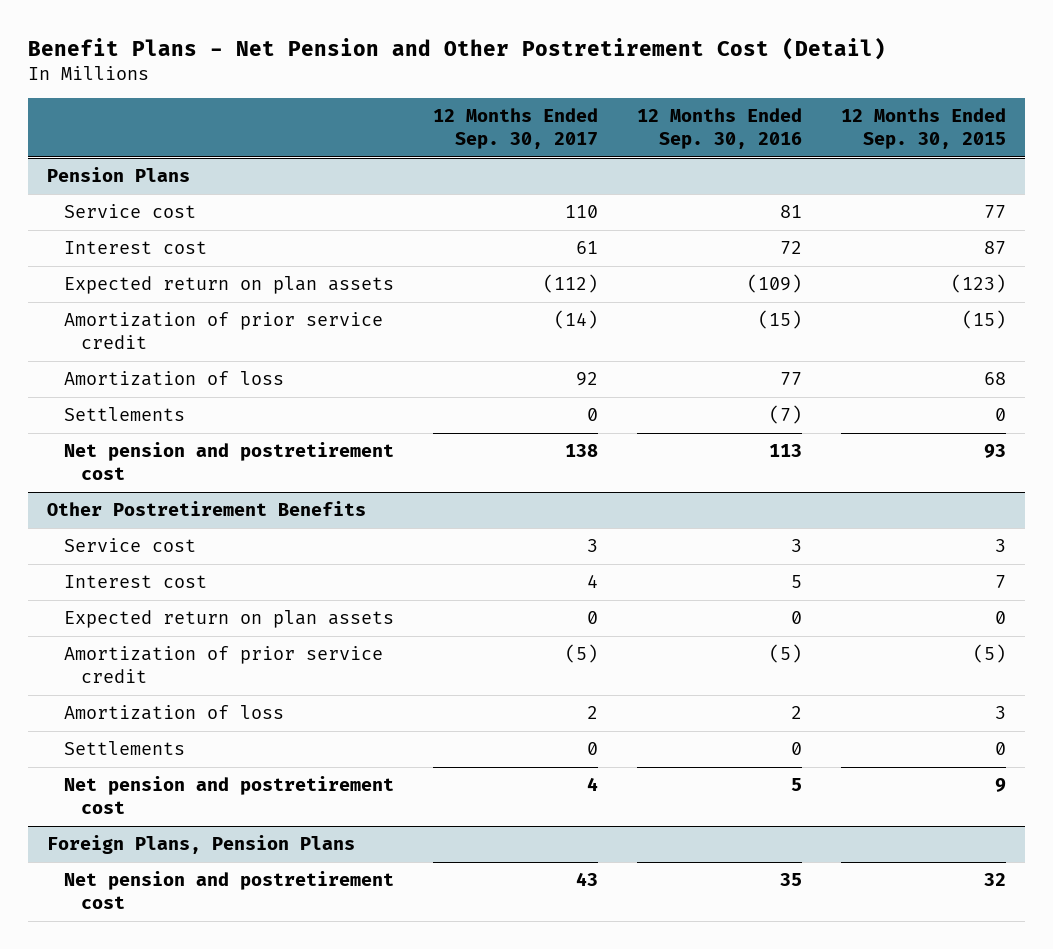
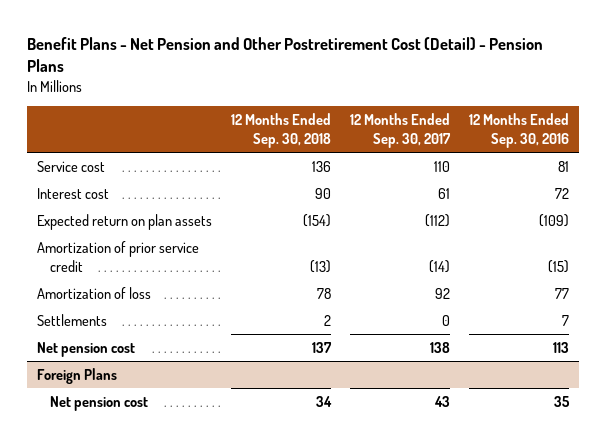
- Benefit Plans - Net Pension and Other Postretirement Cost (Detail)
+ Benefit Plans - Net Pension and Other Postretirement Cost (Detail) - Pension Plans
- | 12 Months Ended Sep. 30, 2017 | 12 Months Ended Sep. 30, 2016 | 12 Months Ended Sep. 30, 2015
+ | 12 Months Ended Sep. 30, 2018 | 12 Months Ended Sep. 30, 2017 | 12 Months Ended Sep. 30, 2016
- Pension Plans
- Settlements | 0 | (7) | 0
- Net pension and postretirement cost | 138 | 113 | 93
- Other Postretirement Benefits
- Service cost | 3 | 3 | 3
- Interest cost | 4 | 5 | 7
- Expected return on plan assets | 0 | 0 | 0
- Amortization of prior service credit | (5) | (5) | (5)
- Amortization of loss | 2 | 2 | 3
- Settlements | 0 | 0 | 0
- Net pension and postretirement cost | 4 | 5 | 9
- Foreign Plans, Pension Plans
- Net pension and postretirement cost | 43 | 35 | 32
+ Settlements | 2 | 0 | 7
+ Net pension cost | 137 | 138 | 113
+ Foreign Plans
+ Net pension cost | 34 | 43 | 35

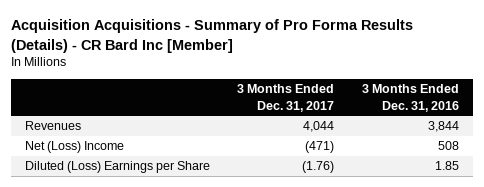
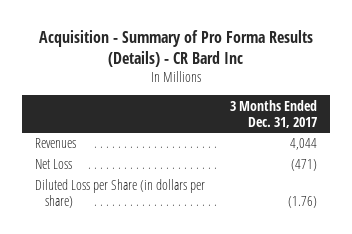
- Acquisition Acquisitions - Summary of Pro Forma Results (Details) - CR Bard Inc [Member]
+ Acquisition - Summary of Pro Forma Results (Details) - CR Bard Inc
- | 3 Months Ended Dec. 31, 2017 | 3 Months Ended Dec. 31, 2016
+ | 3 Months Ended Dec. 31, 2017
- Net (Loss) Income | (471) | 508
- Diluted (Loss) Earnings per Share | (1.76) | 1.85
+ Net Loss | (471)
+ Diluted Loss per Share (in dollars per share) | (1.76)

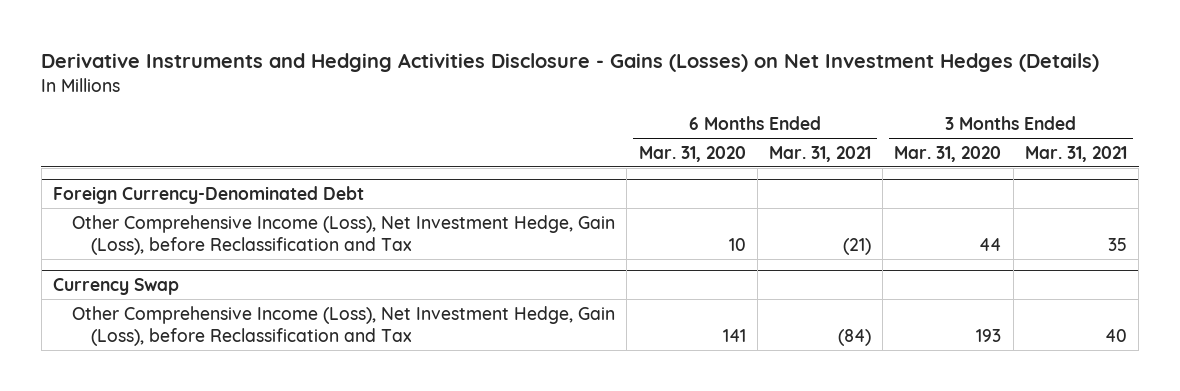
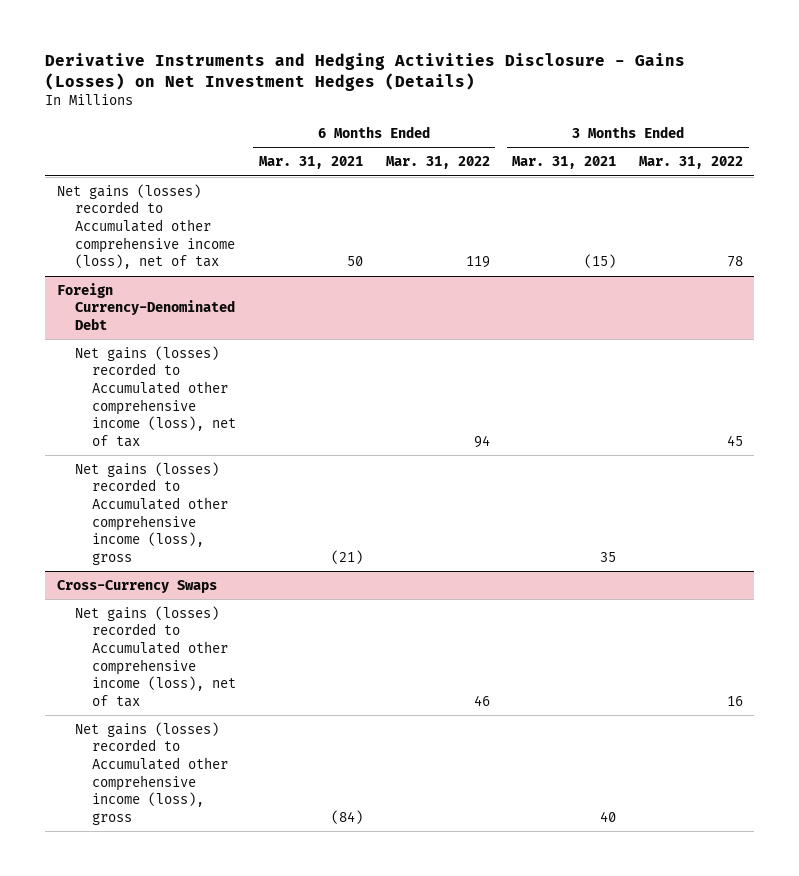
- | 6 Months Ended Mar. 31, 2020 | 6 Months Ended Mar. 31, 2021 | 3 Months Ended Mar. 31, 2020 | 3 Months Ended Mar. 31, 2021
+ | 6 Months Ended Mar. 31, 2021 | 6 Months Ended Mar. 31, 2022 | 3 Months Ended Mar. 31, 2021 | 3 Months Ended Mar. 31, 2022
+ Net gains (losses) recorded to Accumulated other comprehensive income (loss), net of tax | 50 | 119 | (15) | 78
@ Foreign Currency-Denominated Debt
- Other Comprehensive Income (Loss), Net Investment Hedge, Gain (Loss), before Reclassification and Tax | 10 | (21) | 44 | 35
- Currency Swap
- Other Comprehensive Income (Loss), Net Investment Hedge, Gain (Loss), before Reclassification and Tax | 141 | (84) | 193 | 40
@ Foreign Currency-Denominated Debt
+ Net gains (losses) recorded to Accumulated other comprehensive income (loss), net of tax | | 94 | | 45
+ Net gains (losses) recorded to Accumulated other comprehensive income (loss), gross | (21) | | 35 |
+ Cross-Currency Swaps
+ Net gains (losses) recorded to Accumulated other comprehensive income (loss), net of tax | | 46 | | 16
+ Net gains (losses) recorded to Accumulated other comprehensive income (loss), gross | (84) | | 40 |

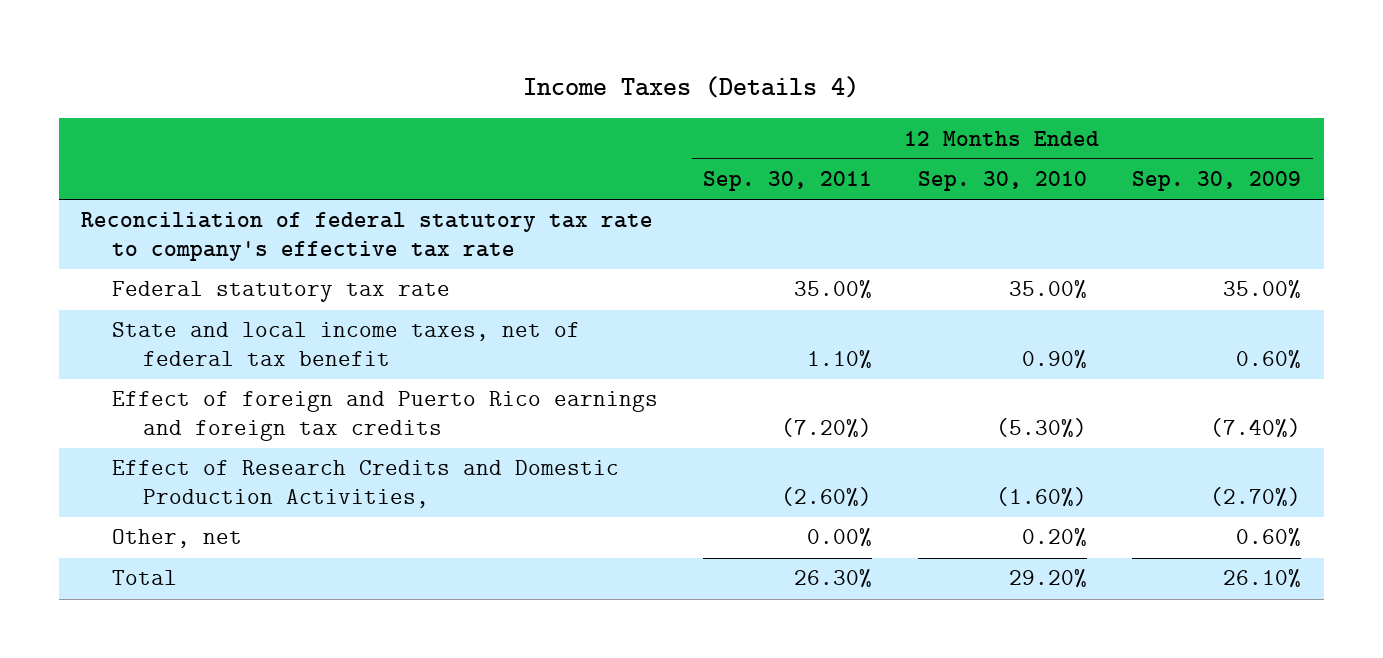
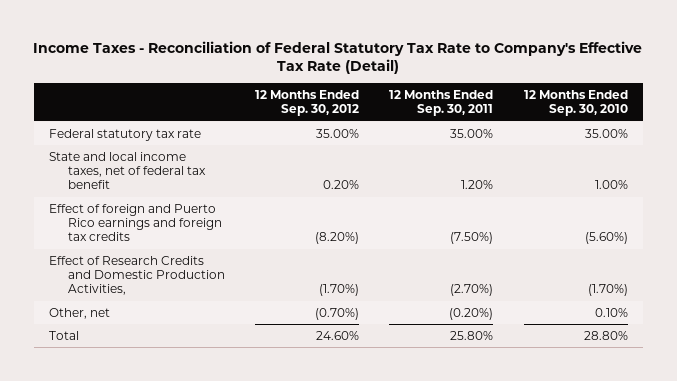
- Income Taxes (Details 4)
+ Income Taxes - Reconciliation of Federal Statutory Tax Rate to Company's Effective Tax Rate (Detail)
- | 12 Months Ended Sep. 30, 2011 | 12 Months Ended Sep. 30, 2010 | 12 Months Ended Sep. 30, 2009
+ | 12 Months Ended Sep. 30, 2012 | 12 Months Ended Sep. 30, 2011 | 12 Months Ended Sep. 30, 2010
- Reconciliation of federal statutory tax rate to company's effective tax rate
- State and local income taxes, net of federal tax benefit | 1.10% | 0.90% | 0.60%
- Effect of foreign and Puerto Rico earnings and foreign tax credits | (7.20%) | (5.30%) | (7.40%)
- Effect of Research Credits and Domestic Production Activities, | (2.60%) | (1.60%) | (2.70%)
- Other, net | 0.00% | 0.20% | 0.60%
- Total | 26.30% | 29.20% | 26.10%
+ State and local income taxes, net of federal tax benefit | 0.20% | 1.20% | 1.00%
+ Effect of foreign and Puerto Rico earnings and foreign tax credits | (8.20%) | (7.50%) | (5.60%)
+ Effect of Research Credits and Domestic Production Activities, | (1.70%) | (2.70%) | (1.70%)
+ Other, net | (0.70%) | (0.20%) | 0.10%
+ Total | 24.60% | 25.80% | 28.80%

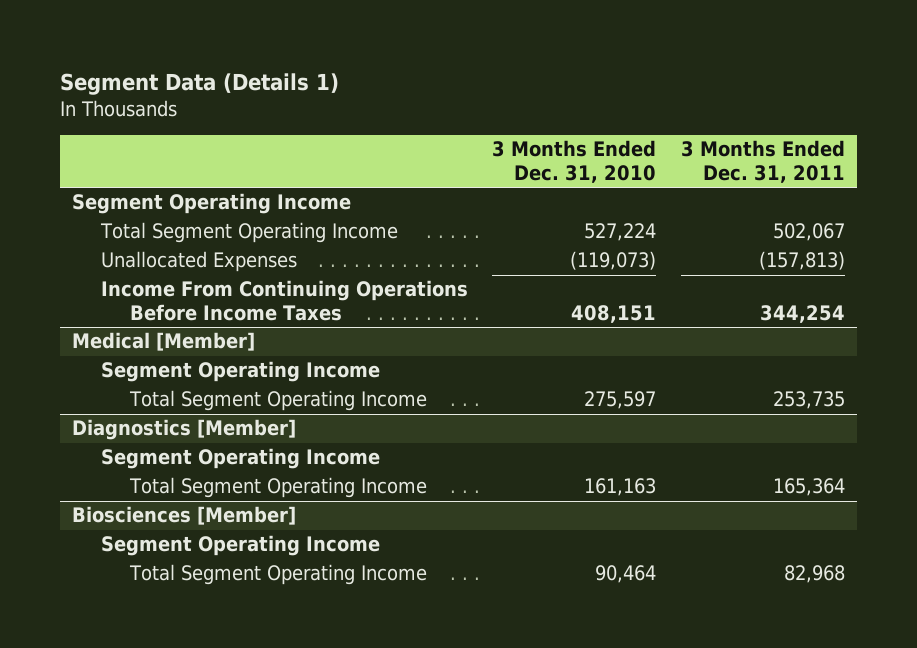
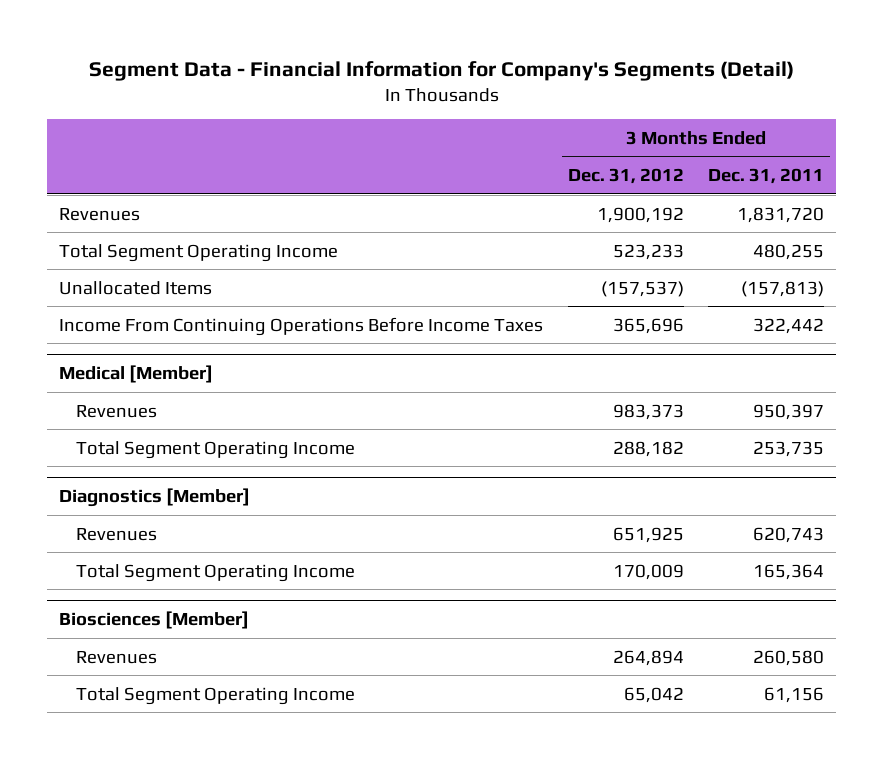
- Segment Data (Details 1)
+ Segment Data - Financial Information for Company's Segments (Detail)
- | 3 Months Ended Dec. 31, 2010 | 3 Months Ended Dec. 31, 2011
+ | 3 Months Ended Dec. 31, 2012 | 3 Months Ended Dec. 31, 2011
- Segment Operating Income
- Total Segment Operating Income | 527,224 | 502,067
- Unallocated Expenses | (119,073) | (157,813)
- Income From Continuing Operations Before Income Taxes | 408,151 | 344,254
+ Revenues | 1,900,192 | 1,831,720
+ Total Segment Operating Income | 523,233 | 480,255
+ Unallocated Items | (157,537) | (157,813)
+ Income From Continuing Operations Before Income Taxes | 365,696 | 322,442
@ Medical [Member]
- Segment Operating Income
+ Revenues | 983,373 | 950,397
@ Diagnostics [Member]
- Segment Operating Income
+ Revenues | 651,925 | 620,743
@ Biosciences [Member]
- Segment Operating Income
- Total Segment Operating Income | 90,464 | 82,968
+ Revenues | 264,894 | 260,580
+ Total Segment Operating Income | 65,042 | 61,156

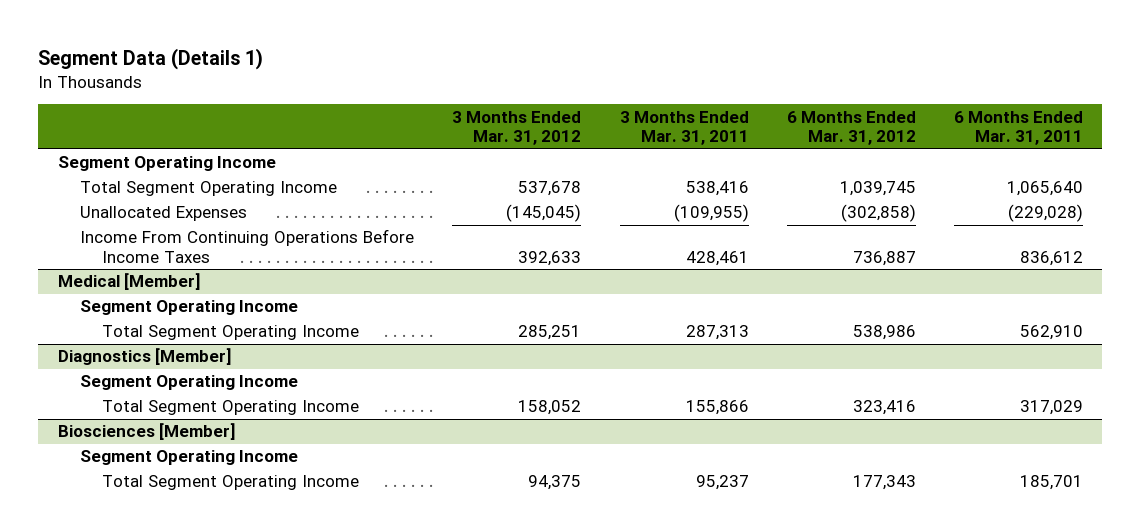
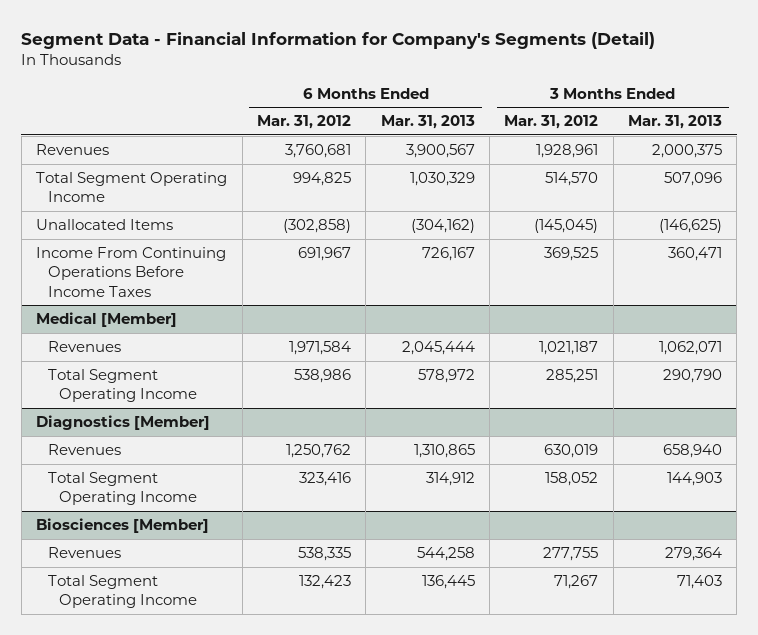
- Segment Data (Details 1)
+ Segment Data - Financial Information for Company's Segments (Detail)
- | 3 Months Ended Mar. 31, 2012 | 3 Months Ended Mar. 31, 2011 | 6 Months Ended Mar. 31, 2012 | 6 Months Ended Mar. 31, 2011
+ | 6 Months Ended Mar. 31, 2012 | 6 Months Ended Mar. 31, 2013 | 3 Months Ended Mar. 31, 2012 | 3 Months Ended Mar. 31, 2013
- Segment Operating Income
- Total Segment Operating Income | 537,678 | 538,416 | 1,039,745 | 1,065,640
- Unallocated Expenses | (145,045) | (109,955) | (302,858) | (229,028)
- Income From Continuing Operations Before Income Taxes | 392,633 | 428,461 | 736,887 | 836,612
+ Revenues | 3,760,681 | 3,900,567 | 1,928,961 | 2,000,375
+ Total Segment Operating Income | 994,825 | 1,030,329 | 514,570 | 507,096
+ Unallocated Items | (302,858) | (304,162) | (145,045) | (146,625)
+ Income From Continuing Operations Before Income Taxes | 691,967 | 726,167 | 369,525 | 360,471
@ Medical [Member]
- Segment Operating Income
+ Revenues | 1,971,584 | 2,045,444 | 1,021,187 | 1,062,071
@ Diagnostics [Member]
- Segment Operating Income
+ Revenues | 1,250,762 | 1,310,865 | 630,019 | 658,940
@ Biosciences [Member]
- Segment Operating Income
- Total Segment Operating Income | 94,375 | 95,237 | 177,343 | 185,701
+ Revenues | 538,335 | 544,258 | 277,755 | 279,364
+ Total Segment Operating Income | 132,423 | 136,445 | 71,267 | 71,403

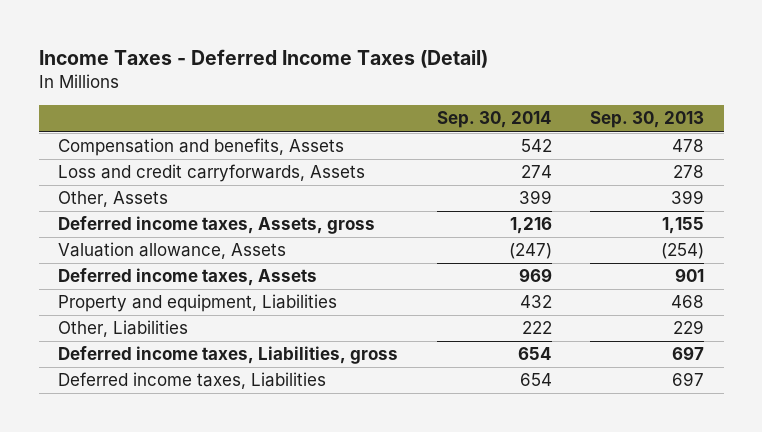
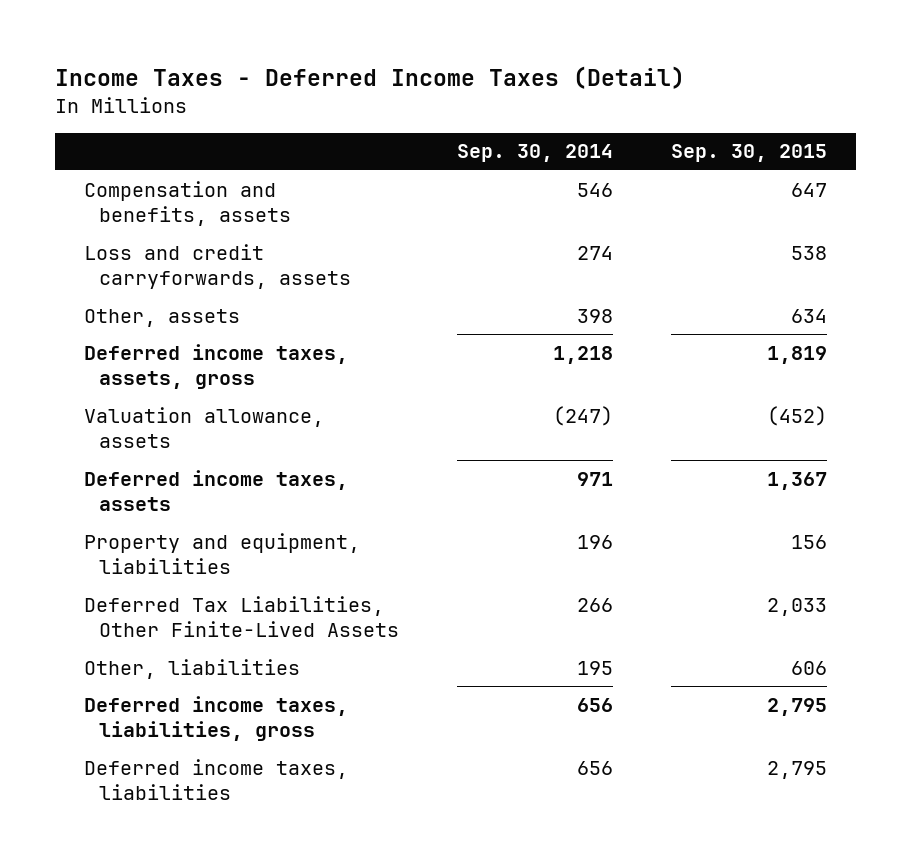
- | Sep. 30, 2014 | Sep. 30, 2013
+ | Sep. 30, 2014 | Sep. 30, 2015
- Compensation and benefits, Assets | 542 | 478
- Loss and credit carryforwards, Assets | 274 | 278
- Other, Assets | 399 | 399
- Deferred income taxes, Assets, gross | 1,216 | 1,155
- Valuation allowance, Assets | (247) | (254)
- Deferred income taxes, Assets | 969 | 901
- Property and equipment, Liabilities | 432 | 468
- Other, Liabilities | 222 | 229
- Deferred income taxes, Liabilities, gross | 654 | 697
- Deferred income taxes, Liabilities | 654 | 697
+ Compensation and benefits, assets | 546 | 647
+ Loss and credit carryforwards, assets | 274 | 538
+ Other, assets | 398 | 634
+ Deferred income taxes, assets, gross | 1,218 | 1,819
+ Valuation allowance, assets | (247) | (452)
+ Deferred income taxes, assets | 971 | 1,367
+ Property and equipment, liabilities | 196 | 156
+ Deferred Tax Liabilities, Other Finite-Lived Assets | 266 | 2,033
+ Other, liabilities | 195 | 606
+ Deferred income taxes, liabilities, gross | 656 | 2,795
+ Deferred income taxes, liabilities | 656 | 2,795

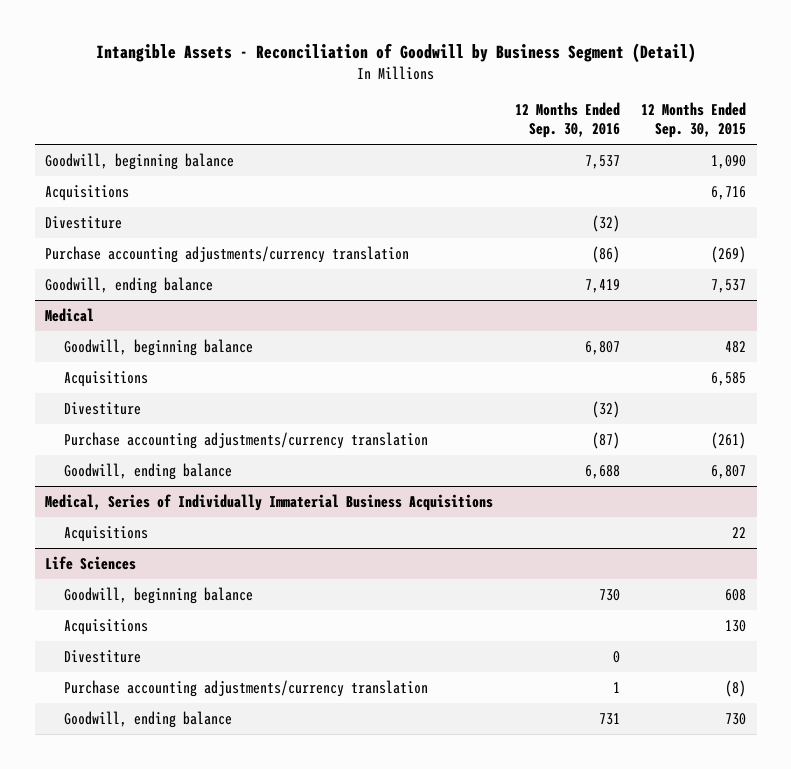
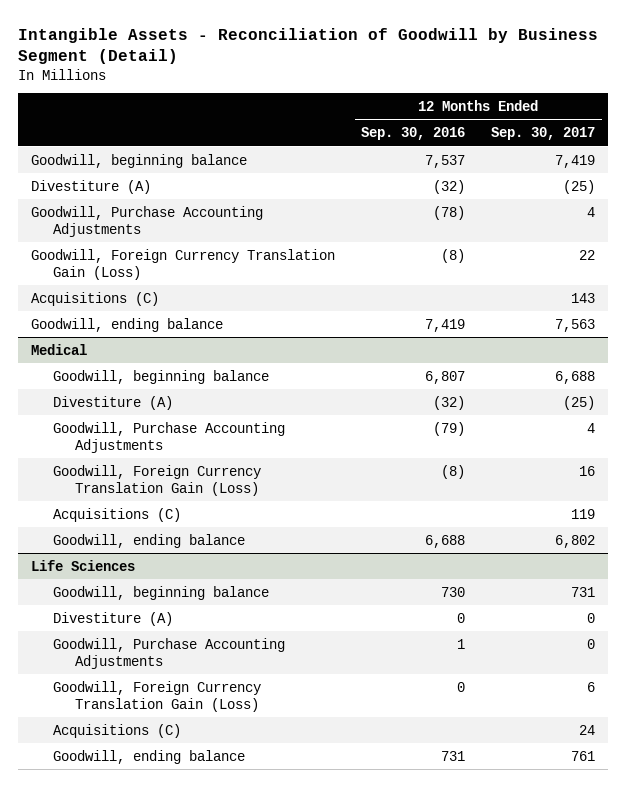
- | 12 Months Ended Sep. 30, 2016 | 12 Months Ended Sep. 30, 2015
+ | 12 Months Ended Sep. 30, 2016 | 12 Months Ended Sep. 30, 2017
- Acquisitions | | 6,716
- Divestiture | (32) |
- Purchase accounting adjustments/currency translation | (86) | (269)
+ Divestiture (A) | (32) | (25)
+ Goodwill, Purchase Accounting Adjustments | (78) | 4
+ Goodwill, Foreign Currency Translation Gain (Loss) | (8) | 22
+ Acquisitions (C) | | 143
@ Medical
- Acquisitions | | 6,585
- Divestiture | (32) |
- Purchase accounting adjustments/currency translation | (87) | (261)
+ Divestiture (A) | (32) | (25)
+ Goodwill, Purchase Accounting Adjustments | (79) | 4
+ Goodwill, Foreign Currency Translation Gain (Loss) | (8) | 16
+ Acquisitions (C) | | 119
- Medical, Series of Individually Immaterial Business Acquisitions
- Acquisitions | | 22
@ Life Sciences
- Acquisitions | | 130
- Divestiture | 0 |
- Purchase accounting adjustments/currency translation | 1 | (8)
+ Divestiture (A) | 0 | 0
+ Goodwill, Purchase Accounting Adjustments | 1 | 0
+ Goodwill, Foreign Currency Translation Gain (Loss) | 0 | 6
+ Acquisitions (C) | | 24

